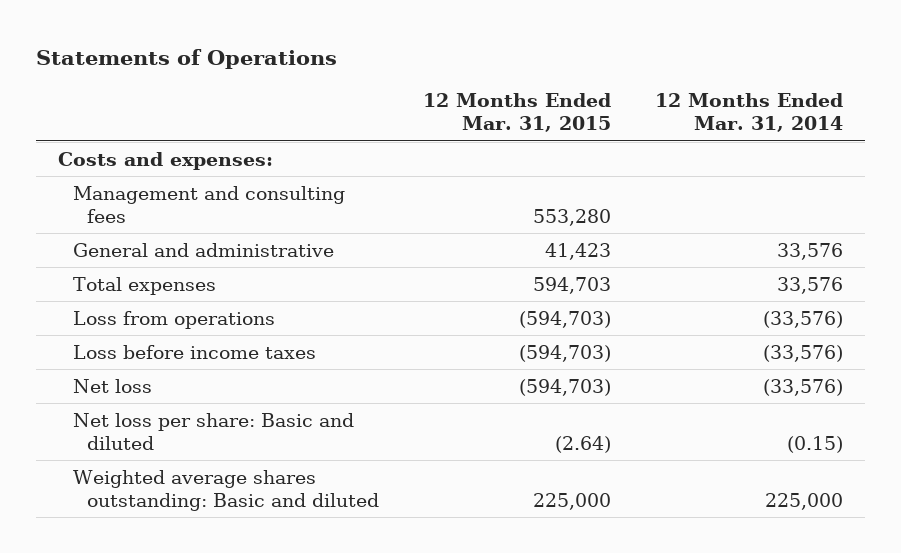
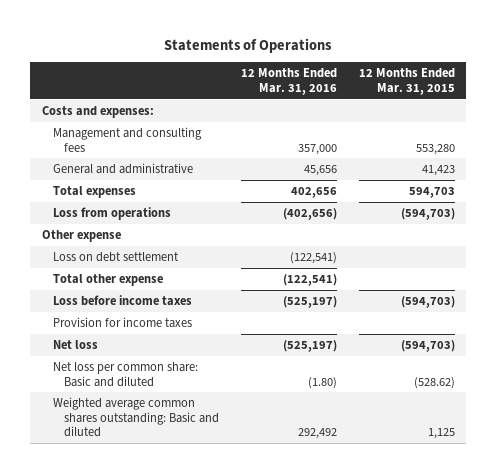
- | 12 Months Ended Mar. 31, 2015 | 12 Months Ended Mar. 31, 2014
+ | 12 Months Ended Mar. 31, 2016 | 12 Months Ended Mar. 31, 2015
+ Other expense
+ Loss on debt settlement | (122,541) |
+ Total other expense | (122,541) |
+ Provision for income taxes
- Net loss per share: Basic and diluted | (2.64) | (0.15)
- Weighted average shares outstanding: Basic and diluted | 225,000 | 225,000
+ Net loss per common share: Basic and diluted | (1.80) | (528.62)
+ Weighted average common shares outstanding: Basic and diluted | 292,492 | 1,125

